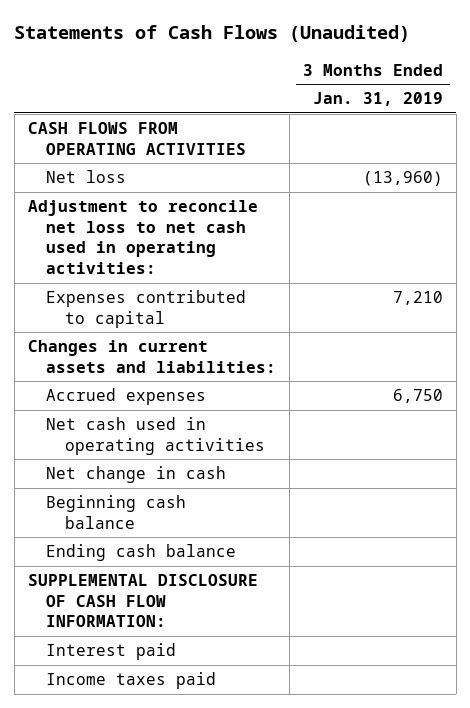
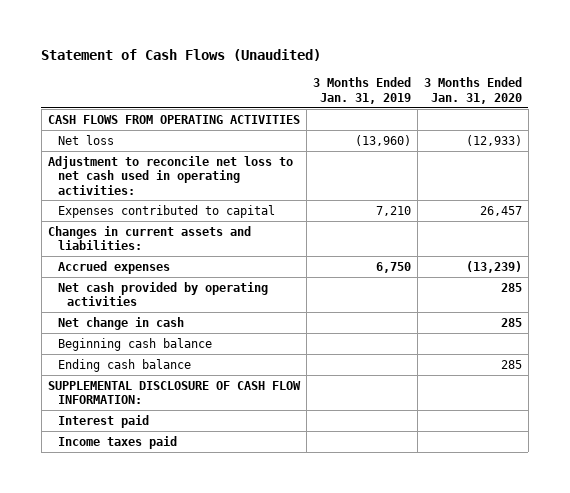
- Statements of Cash Flows (Unaudited)
+ Statement of Cash Flows (Unaudited)
- | 3 Months Ended Jan. 31, 2019
+ | 3 Months Ended Jan. 31, 2019 | 3 Months Ended Jan. 31, 2020
- Net cash used in operating activities
+ Net cash provided by operating activities | | 285

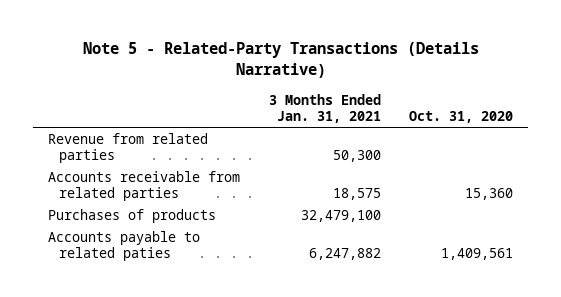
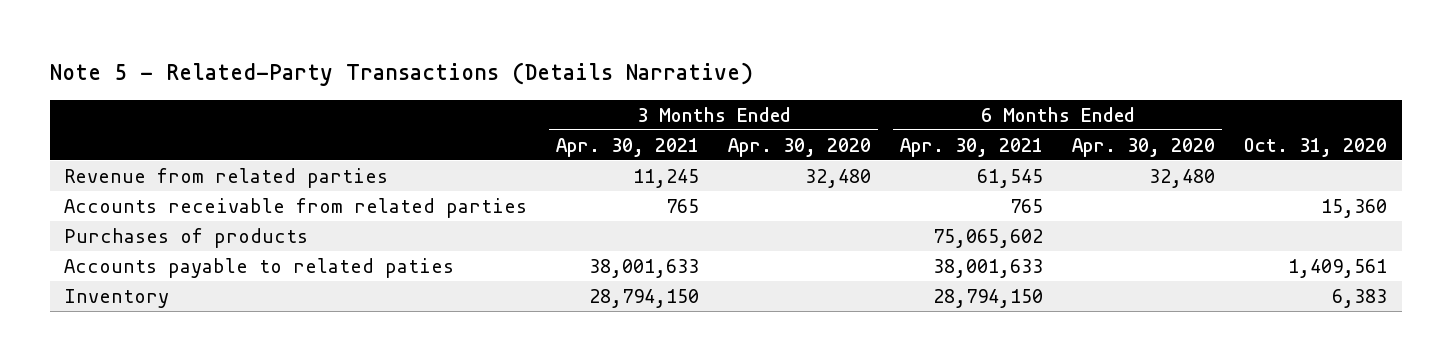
- | 3 Months Ended Jan. 31, 2021 | Oct. 31, 2020
+ | 3 Months Ended Apr. 30, 2021 | 3 Months Ended Apr. 30, 2020 | 6 Months Ended Apr. 30, 2021 | 6 Months Ended Apr. 30, 2020 | Oct. 31, 2020
+ Inventory | 28,794,150 | | 28,794,150 | | 6,383

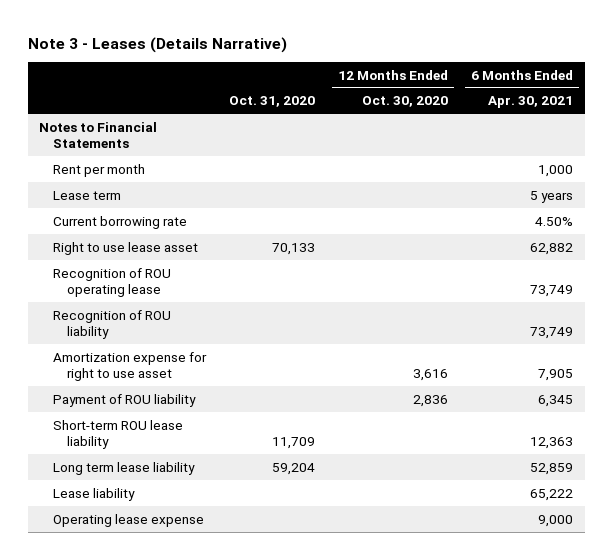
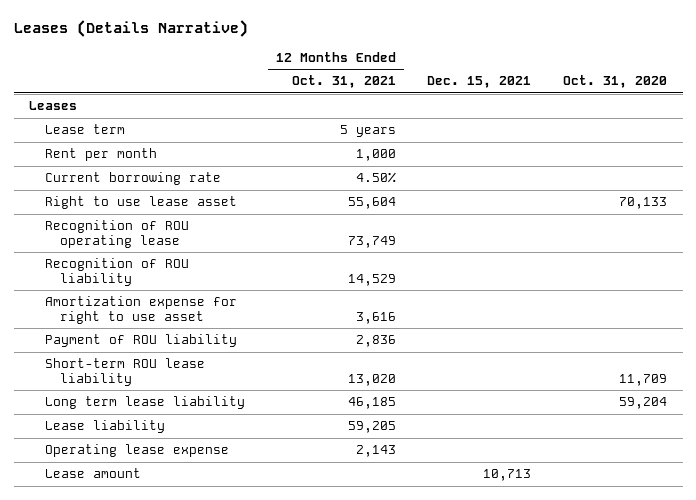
- Note 3 - Leases (Details Narrative)
+ Leases (Details Narrative)
- | Oct. 31, 2020 | 12 Months Ended Oct. 30, 2020 | 6 Months Ended Apr. 30, 2021
+ | 12 Months Ended Oct. 31, 2021 | Dec. 15, 2021 | Oct. 31, 2020
- Notes to Financial Statements
+ Leases
moved down: Rent per month | 1,000 | |
+ Lease amount | | 10,713 |

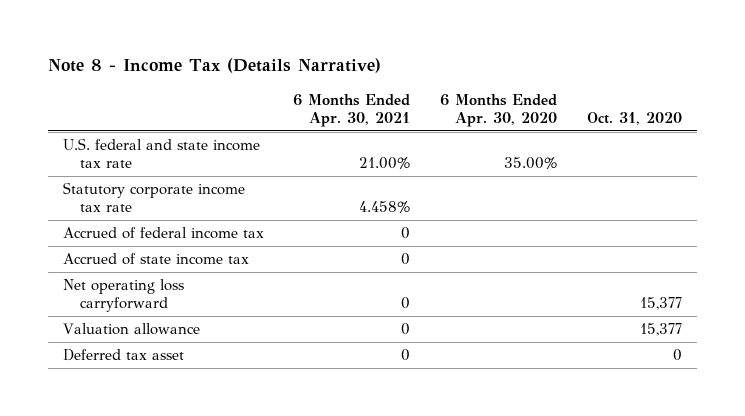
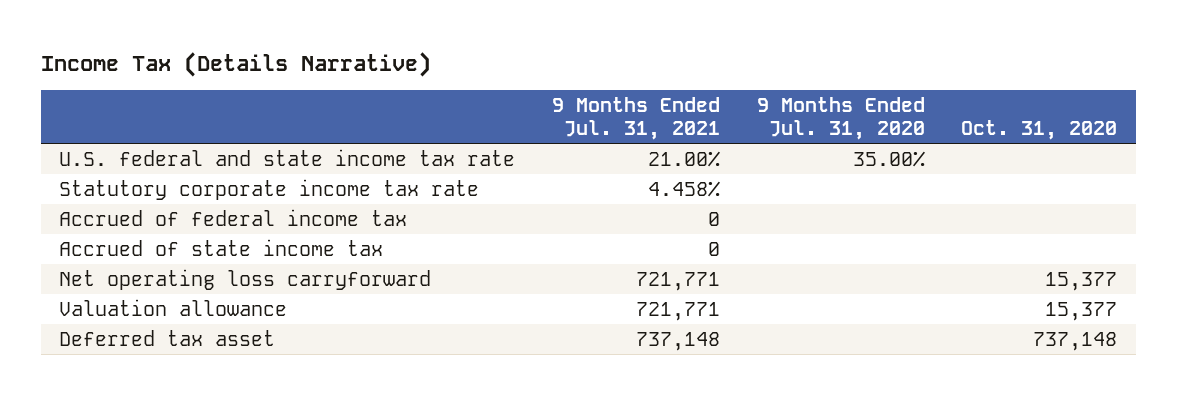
- Note 8 - Income Tax (Details Narrative)
+ Income Tax (Details Narrative)
- | 6 Months Ended Apr. 30, 2021 | 6 Months Ended Apr. 30, 2020 | Oct. 31, 2020
+ | 9 Months Ended Jul. 31, 2021 | 9 Months Ended Jul. 31, 2020 | Oct. 31, 2020
- Deferred tax asset | 0 | | 0
+ Deferred tax asset | 737,148 | | 737,148

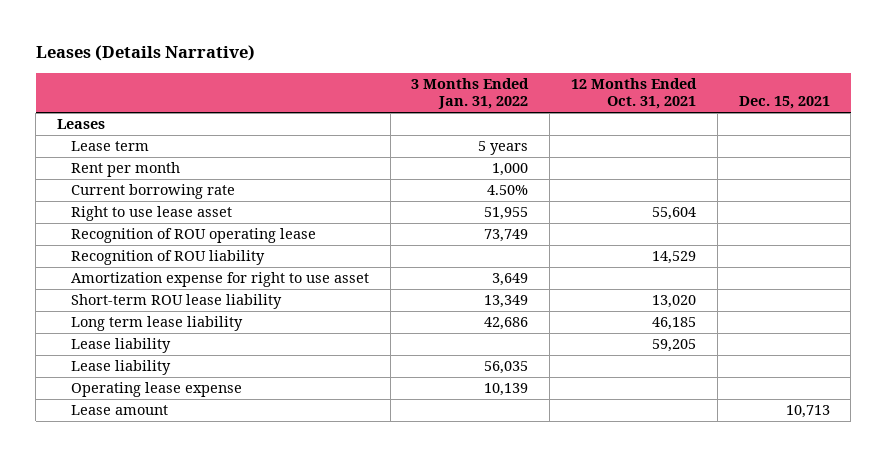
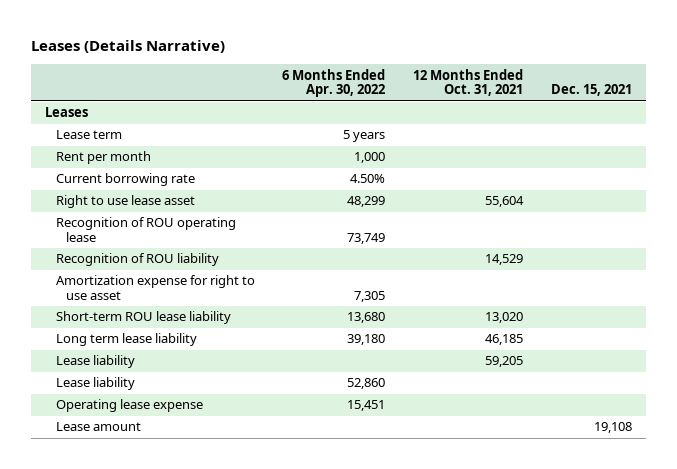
- | 3 Months Ended Jan. 31, 2022 | 12 Months Ended Oct. 31, 2021 | Dec. 15, 2021
+ | 6 Months Ended Apr. 30, 2022 | 12 Months Ended Oct. 31, 2021 | Dec. 15, 2021
- Lease amount | | | 10,713
+ Lease amount | | | 19,108

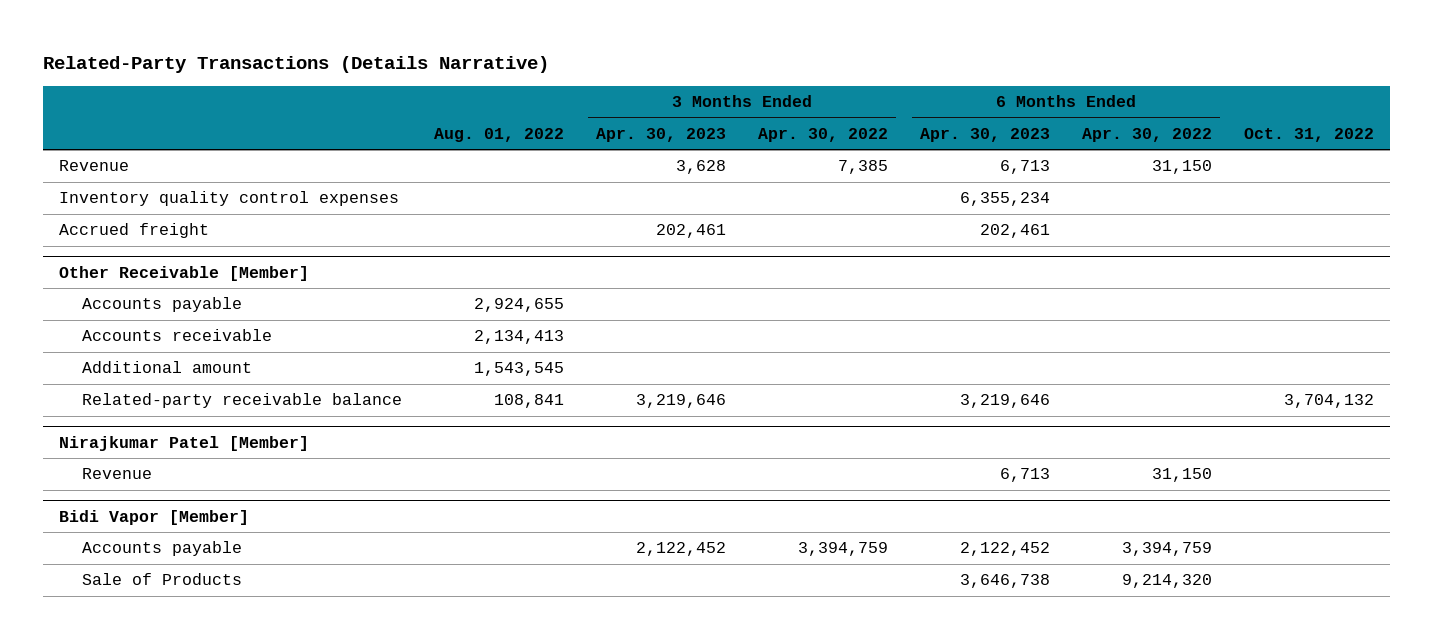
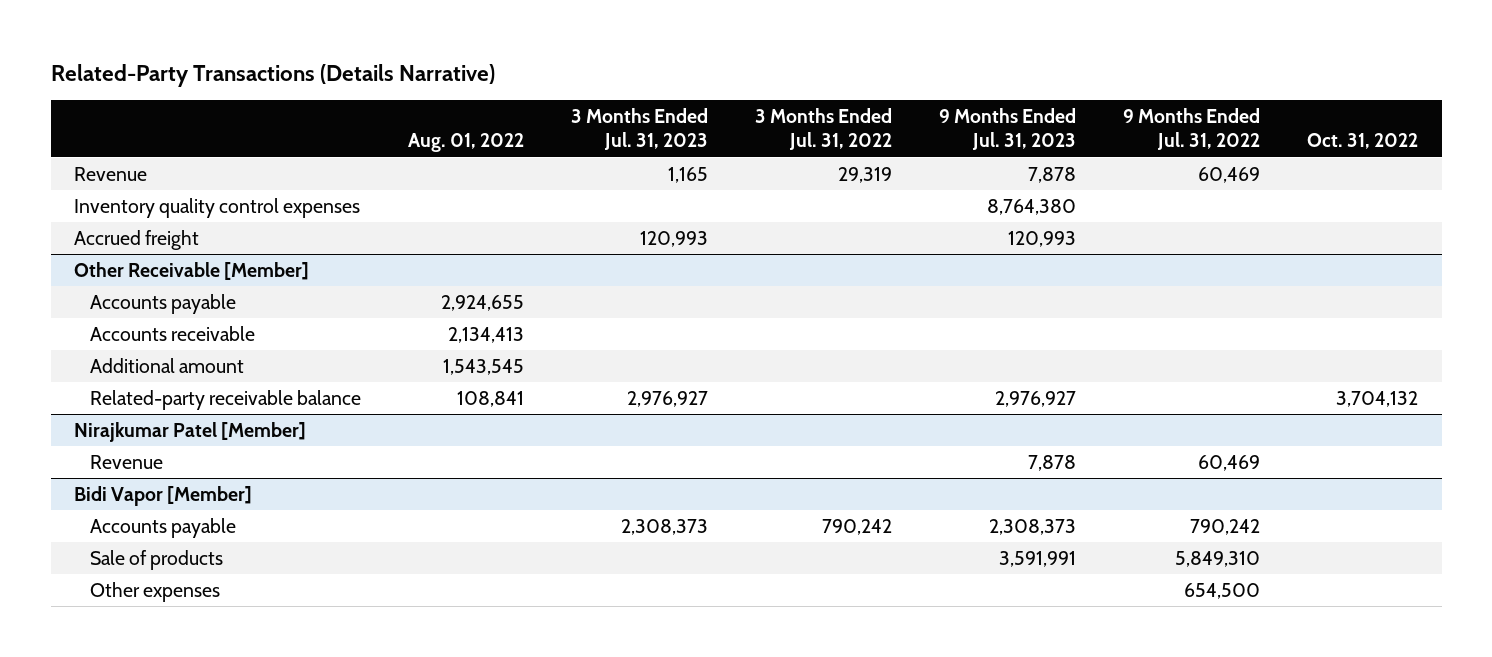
- | Aug. 01, 2022 | 3 Months Ended Apr. 30, 2023 | 3 Months Ended Apr. 30, 2022 | 6 Months Ended Apr. 30, 2023 | 6 Months Ended Apr. 30, 2022 | Oct. 31, 2022
+ | Aug. 01, 2022 | 3 Months Ended Jul. 31, 2023 | 3 Months Ended Jul. 31, 2022 | 9 Months Ended Jul. 31, 2023 | 9 Months Ended Jul. 31, 2022 | Oct. 31, 2022
@ Bidi Vapor [Member]
- Sale of Products | | | | 3,646,738 | 9,214,320 |
+ Sale of products | | | | 3,591,991 | 5,849,310 |
+ Other expenses | | | | | 654,500 |

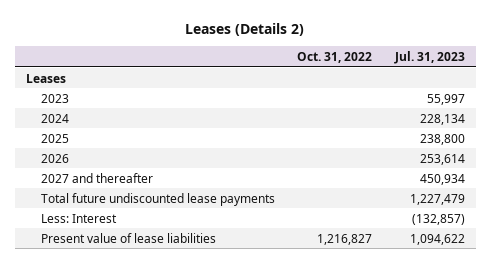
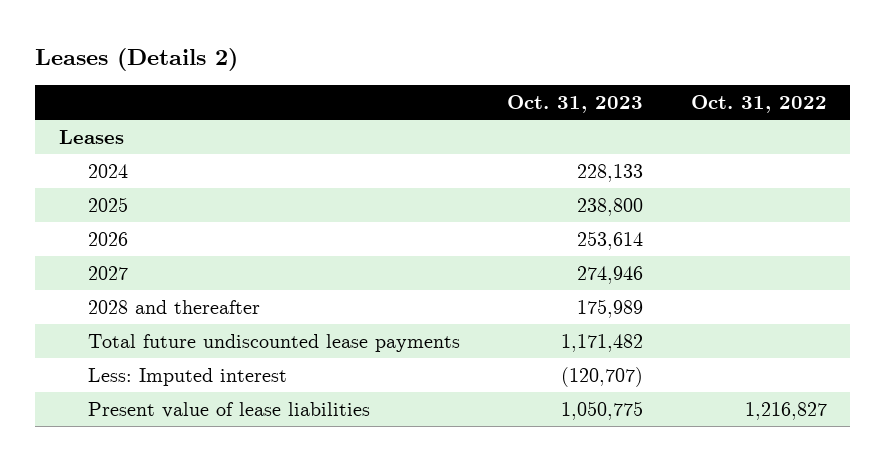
- | Oct. 31, 2022 | Jul. 31, 2023
+ | Oct. 31, 2023 | Oct. 31, 2022
- 2023 | | 55,997
- 2027 and thereafter | | 450,934
+ 2027 | 274,946 |
+ 2028 and thereafter | 175,989 |
- Less: Interest | | (132,857)
+ Less: Imputed interest | (120,707) |

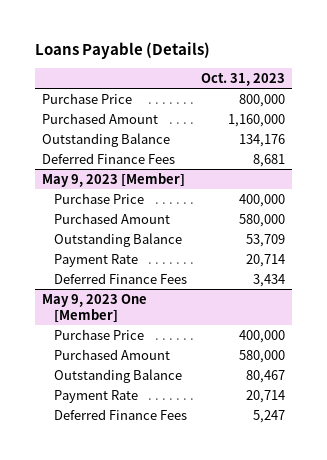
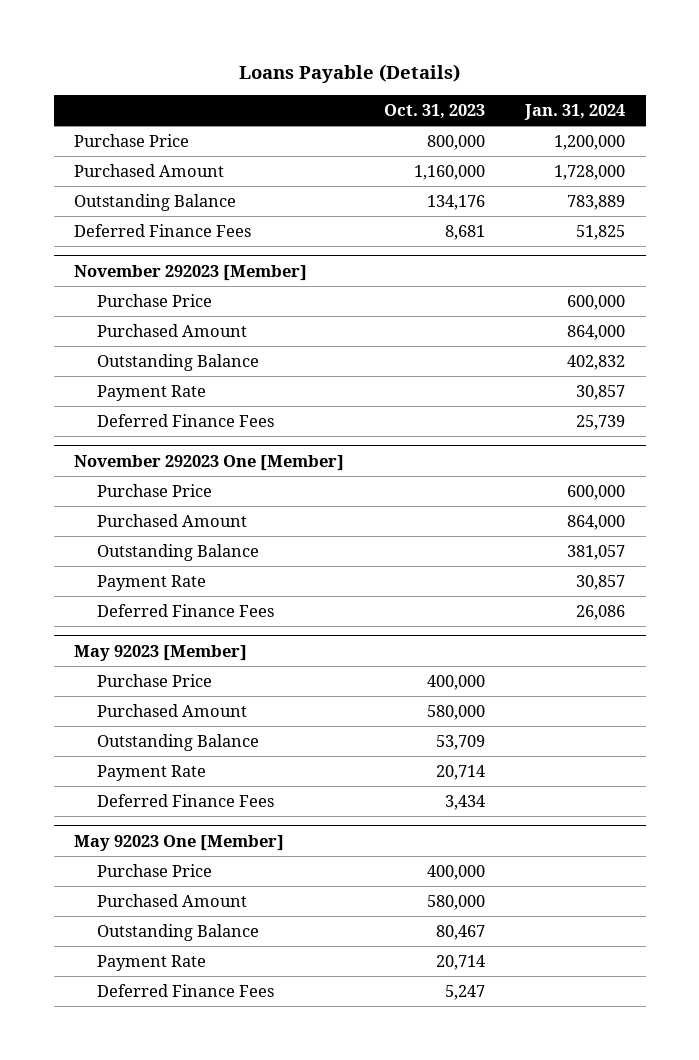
- | Oct. 31, 2023
+ | Oct. 31, 2023 | Jan. 31, 2024
- May 9, 2023 [Member]
+ November 292023 [Member]
+ Purchase Price | | 600,000
+ Purchased Amount | | 864,000
+ Outstanding Balance | | 402,832
+ Payment Rate | | 30,857
+ Deferred Finance Fees | | 25,739
+ November 292023 One [Member]
+ Purchase Price | | 600,000
+ Purchased Amount | | 864,000
+ Outstanding Balance | | 381,057
+ Payment Rate | | 30,857
+ Deferred Finance Fees | | 26,086
+ May 92023 [Member]
- May 9, 2023 One [Member]
+ May 92023 One [Member]

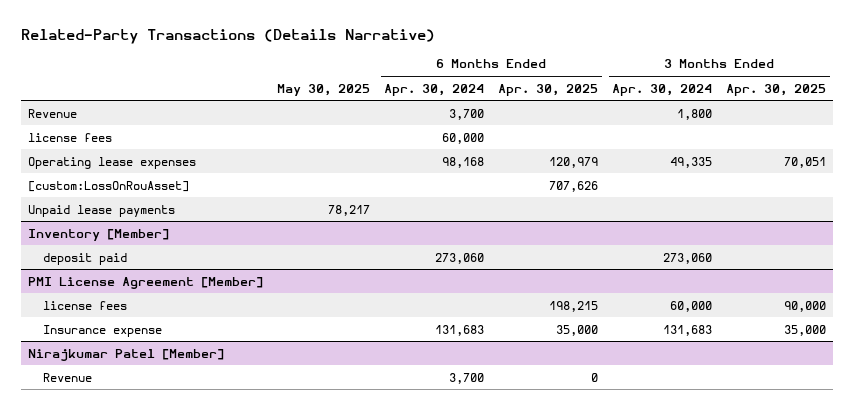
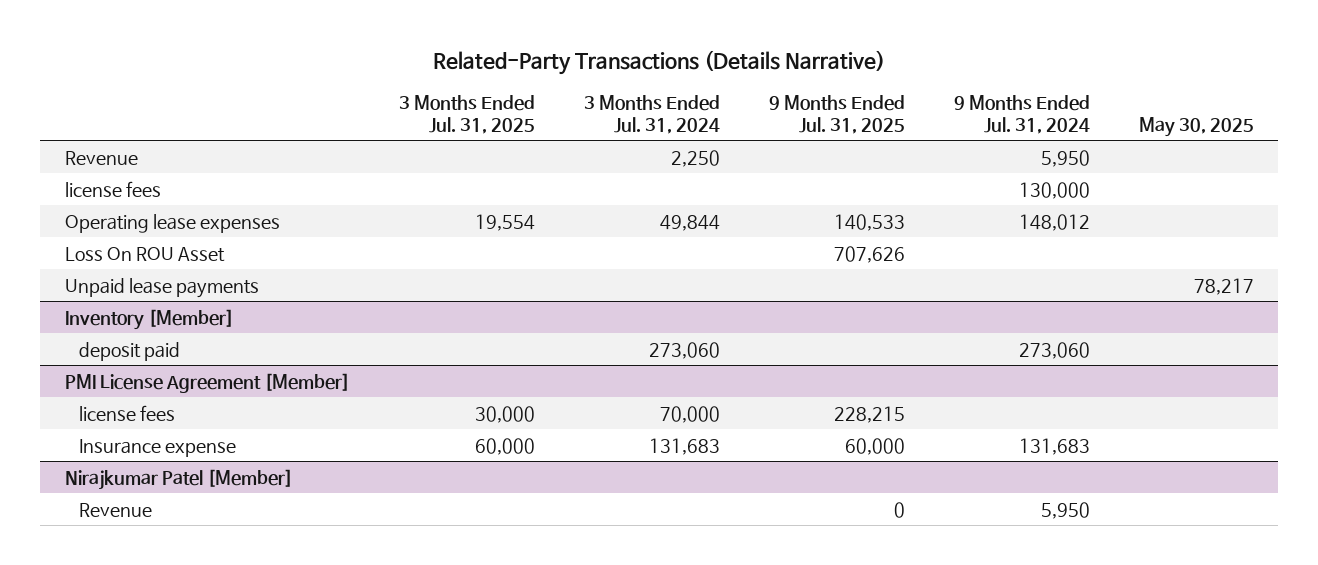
- | May 30, 2025 | 6 Months Ended Apr. 30, 2024 | 6 Months Ended Apr. 30, 2025 | 3 Months Ended Apr. 30, 2024 | 3 Months Ended Apr. 30, 2025
+ | 3 Months Ended Jul. 31, 2025 | 3 Months Ended Jul. 31, 2024 | 9 Months Ended Jul. 31, 2025 | 9 Months Ended Jul. 31, 2024 | May 30, 2025
- [custom:LossOnRouAsset] | | | 707,626 | |
+ Loss On ROU Asset | | | 707,626 | |

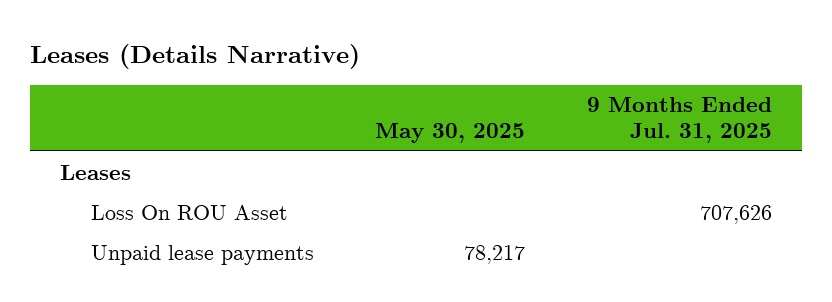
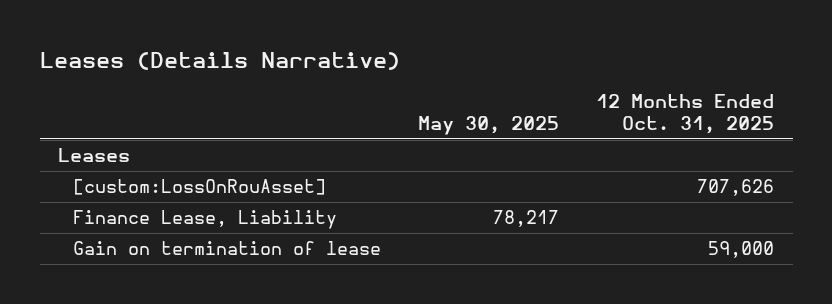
- | May 30, 2025 | 9 Months Ended Jul. 31, 2025
+ | May 30, 2025 | 12 Months Ended Oct. 31, 2025
- Loss On ROU Asset | | 707,626
- Unpaid lease payments | 78,217 |
+ [custom:LossOnRouAsset] | | 707,626
+ Finance Lease, Liability | 78,217 |
+ Gain on termination of lease | | 59,000

